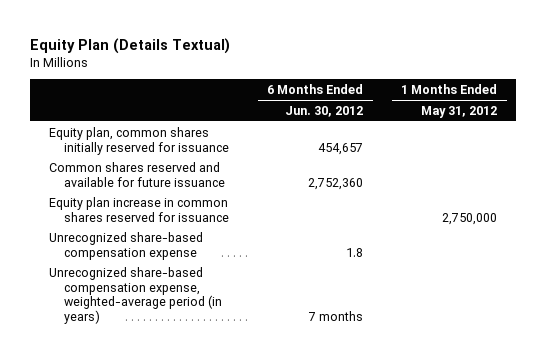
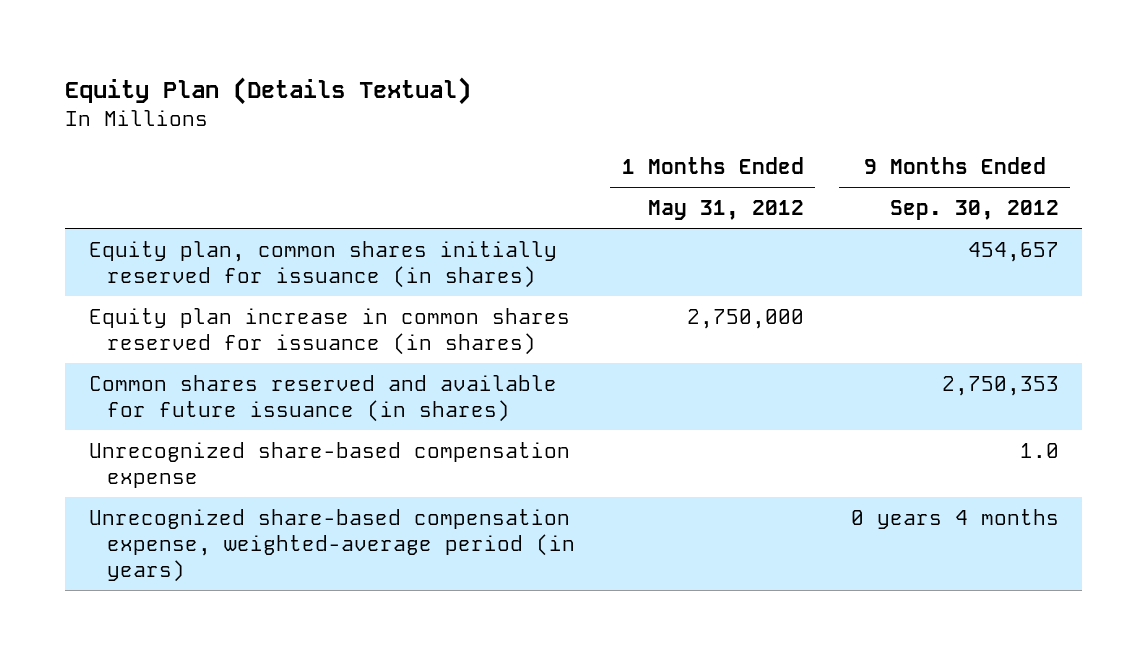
- | 6 Months Ended Jun. 30, 2012 | 1 Months Ended May 31, 2012
+ | 1 Months Ended May 31, 2012 | 9 Months Ended Sep. 30, 2012
- Equity plan, common shares initially reserved for issuance | 454,657 |
- Common shares reserved and available for future issuance | 2,752,360 |
- Equity plan increase in common shares reserved for issuance | | 2,750,000
+ Equity plan, common shares initially reserved for issuance (in shares) | | 454,657
+ Equity plan increase in common shares reserved for issuance (in shares) | 2,750,000 |
+ Common shares reserved and available for future issuance (in shares) | | 2,750,353

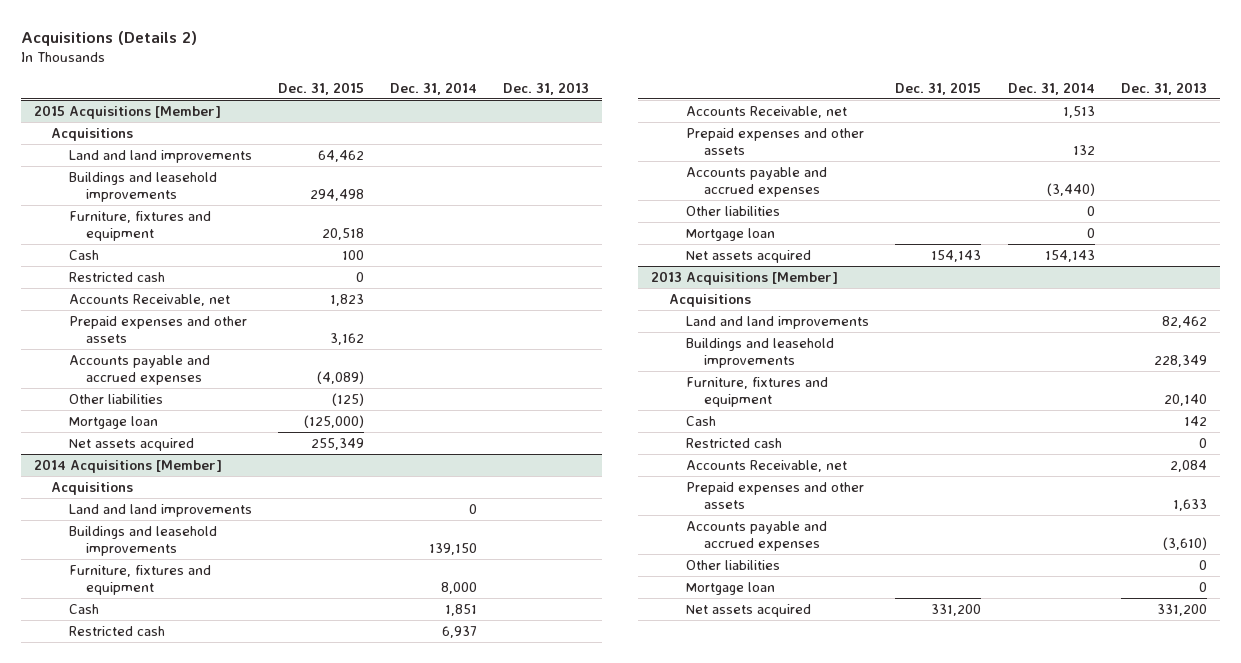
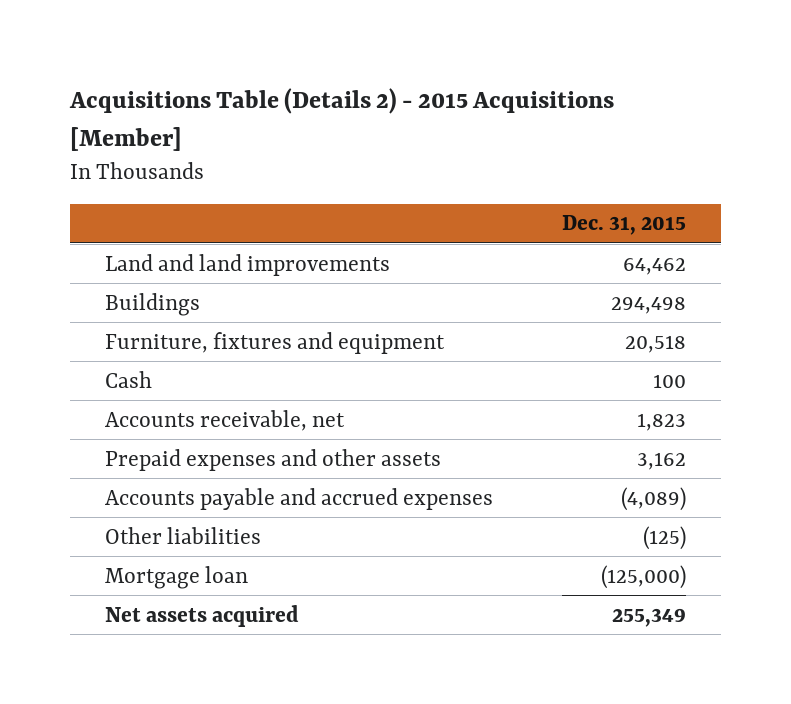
- Acquisitions (Details 2)
+ Acquisitions Table (Details 2) - 2015 Acquisitions [Member]
- | Dec. 31, 2015 | Dec. 31, 2014 | Dec. 31, 2013
+ | Dec. 31, 2015
- 2015 Acquisitions [Member]
- Acquisitions
- Buildings and leasehold improvements | 294,498 | |
+ Buildings | 294,498
- Restricted cash | 0 | |
- Accounts Receivable, net | 1,823 | |
+ Accounts receivable, net | 1,823
- 2014 Acquisitions [Member]
- Acquisitions
- Land and land improvements | | 0 |
- Buildings and leasehold improvements | | 139,150 |
- Furniture, fixtures and equipment | | 8,000 |
- Cash | | 1,851 |
- Restricted cash | | 6,937 |
- Accounts Receivable, net | | 1,513 |
- Prepaid expenses and other assets | | 132 |
- Accounts payable and accrued expenses | | (3,440) |
- Other liabilities | | 0 |
- Mortgage loan | | 0 |
- Net assets acquired | 154,143 | 154,143 |
- 2013 Acquisitions [Member]
- Acquisitions
- Land and land improvements | | | 82,462
- Buildings and leasehold improvements | | | 228,349
- Furniture, fixtures and equipment | | | 20,140
- Cash | | | 142
- Restricted cash | | | 0
- Accounts Receivable, net | | | 2,084
- Prepaid expenses and other assets | | | 1,633
- Accounts payable and accrued expenses | | | (3,610)
- Other liabilities | | | 0
- Mortgage loan | | | 0
- Net assets acquired | 331,200 | | 331,200

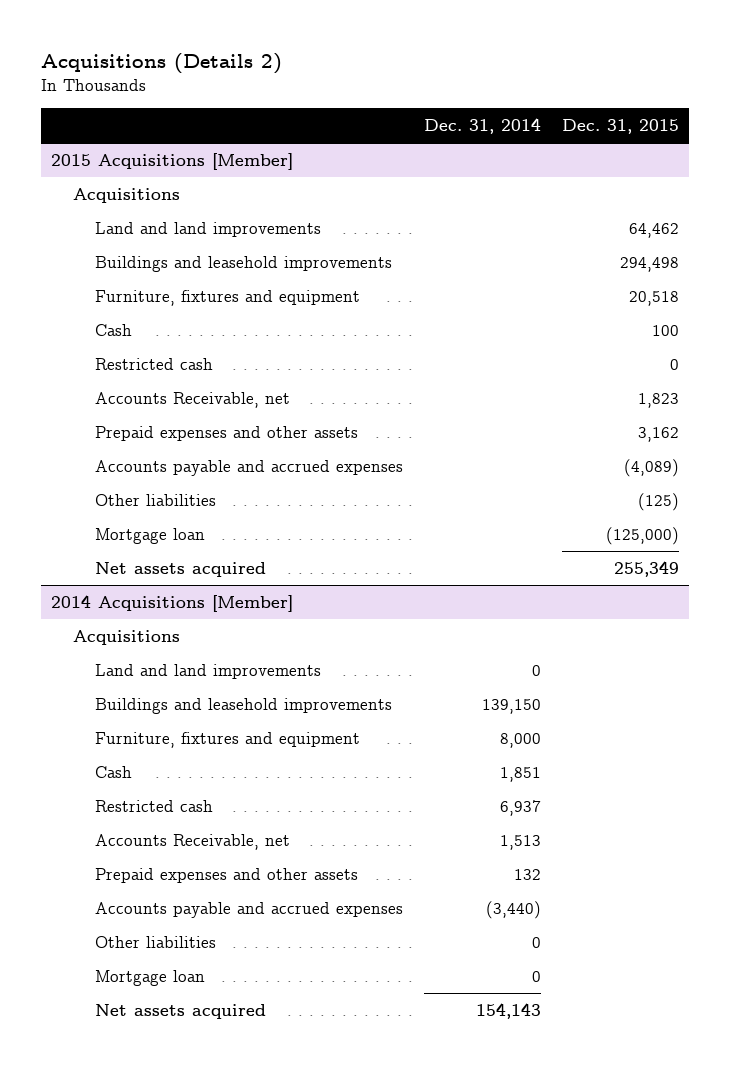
- Acquisitions Table (Details 2) - 2015 Acquisitions [Member]
+ Acquisitions (Details 2)
- | Dec. 31, 2015
+ | Dec. 31, 2014 | Dec. 31, 2015
+ 2015 Acquisitions [Member]
+ Acquisitions
- Buildings | 294,498
+ Buildings and leasehold improvements | | 294,498
- Accounts receivable, net | 1,823
+ Restricted cash | | 0
+ Accounts Receivable, net | | 1,823
+ 2014 Acquisitions [Member]
+ Acquisitions
+ Land and land improvements | 0 |
+ Buildings and leasehold improvements | 139,150 |
+ Furniture, fixtures and equipment | 8,000 |
+ Cash | 1,851 |
+ Restricted cash | 6,937 |
+ Accounts Receivable, net | 1,513 |
+ Prepaid expenses and other assets | 132 |
+ Accounts payable and accrued expenses | (3,440) |
+ Other liabilities | 0 |
+ Mortgage loan | 0 |
+ Net assets acquired | 154,143 |

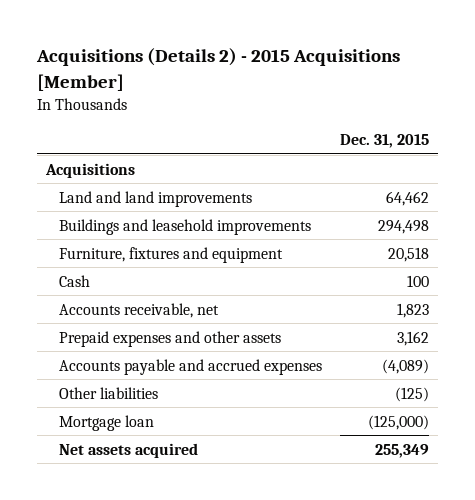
- Acquisitions (Details 2)
+ Acquisitions (Details 2) - 2015 Acquisitions [Member]
- | Dec. 31, 2014 | Dec. 31, 2015
+ | Dec. 31, 2015
- 2015 Acquisitions [Member]
- Restricted cash | | 0
- Accounts Receivable, net | | 1,823
+ Accounts receivable, net | 1,823
- 2014 Acquisitions [Member]
- Acquisitions
- Land and land improvements | 0 |
- Buildings and leasehold improvements | 139,150 |
- Furniture, fixtures and equipment | 8,000 |
- Cash | 1,851 |
- Restricted cash | 6,937 |
- Accounts Receivable, net | 1,513 |
- Prepaid expenses and other assets | 132 |
- Accounts payable and accrued expenses | (3,440) |
- Other liabilities | 0 |
- Mortgage loan | 0 |
- Net assets acquired | 154,143 |

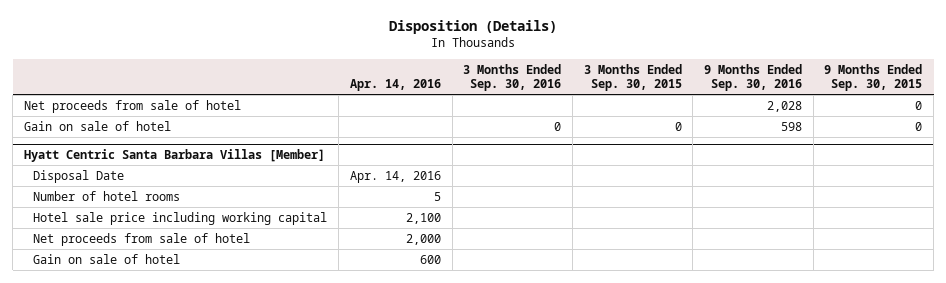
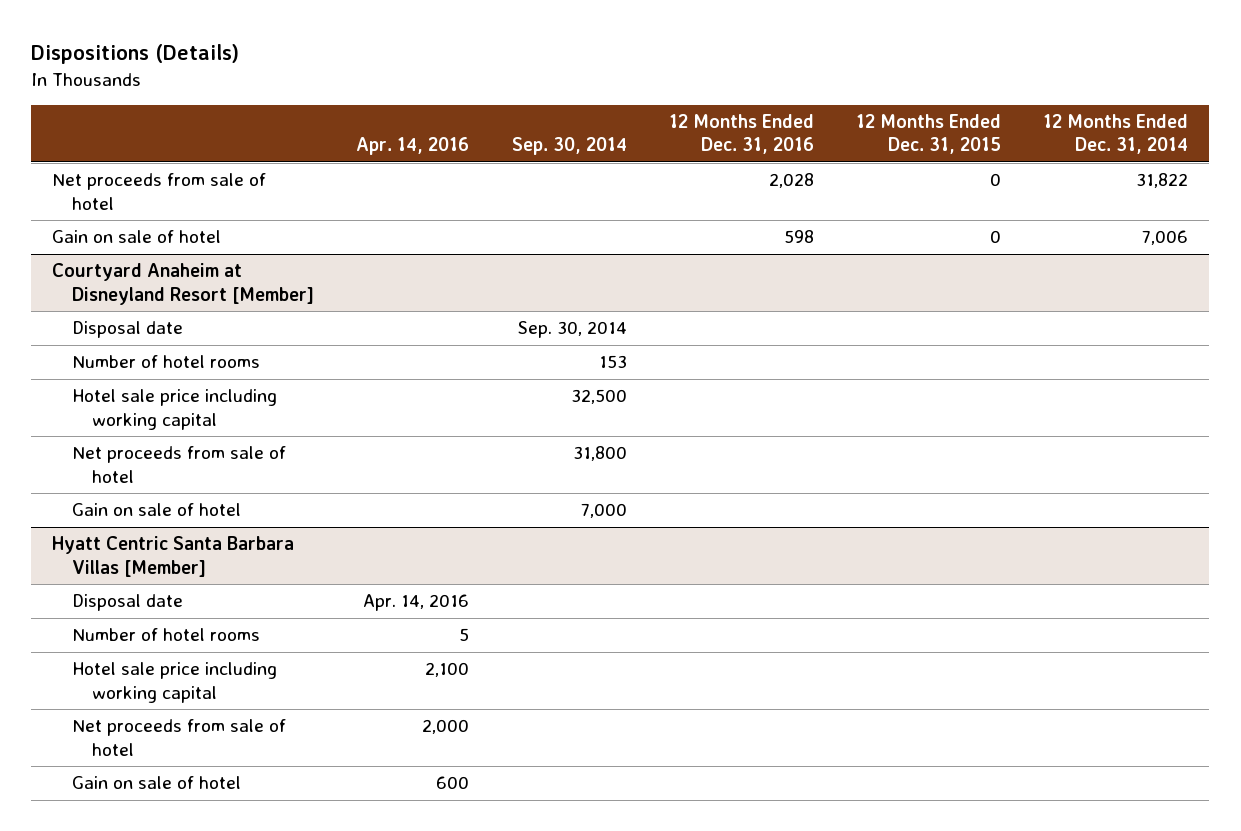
- Disposition (Details)
+ Dispositions (Details)
- | Apr. 14, 2016 | 3 Months Ended Sep. 30, 2016 | 3 Months Ended Sep. 30, 2015 | 9 Months Ended Sep. 30, 2016 | 9 Months Ended Sep. 30, 2015
+ | Apr. 14, 2016 | Sep. 30, 2014 | 12 Months Ended Dec. 31, 2016 | 12 Months Ended Dec. 31, 2015 | 12 Months Ended Dec. 31, 2014
+ Courtyard Anaheim at Disneyland Resort [Member]
+ Disposal date | | Sep. 30, 2014 | | |
+ Number of hotel rooms | | 153 | | |
+ Hotel sale price including working capital | | 32,500 | | |
+ Net proceeds from sale of hotel | | 31,800 | | |
+ Gain on sale of hotel | | 7,000 | | |
@ Hyatt Centric Santa Barbara Villas [Member]
- Disposal Date | Apr. 14, 2016 | | | |
+ Disposal date | Apr. 14, 2016 | | | |

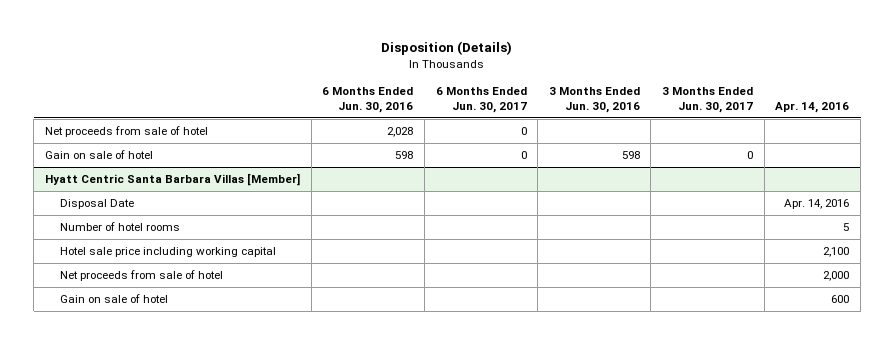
- Dispositions (Details)
+ Disposition (Details)
- | Apr. 14, 2016 | Sep. 30, 2014 | 12 Months Ended Dec. 31, 2016 | 12 Months Ended Dec. 31, 2015 | 12 Months Ended Dec. 31, 2014
+ | 6 Months Ended Jun. 30, 2016 | 6 Months Ended Jun. 30, 2017 | 3 Months Ended Jun. 30, 2016 | 3 Months Ended Jun. 30, 2017 | Apr. 14, 2016
- Courtyard Anaheim at Disneyland Resort [Member]
- Disposal date | | Sep. 30, 2014 | | |
- Number of hotel rooms | | 153 | | |
- Hotel sale price including working capital | | 32,500 | | |
- Net proceeds from sale of hotel | | 31,800 | | |
- Gain on sale of hotel | | 7,000 | | |
@ Hyatt Centric Santa Barbara Villas [Member]
- Disposal date | Apr. 14, 2016 | | | |
+ Disposal Date | | | | | Apr. 14, 2016

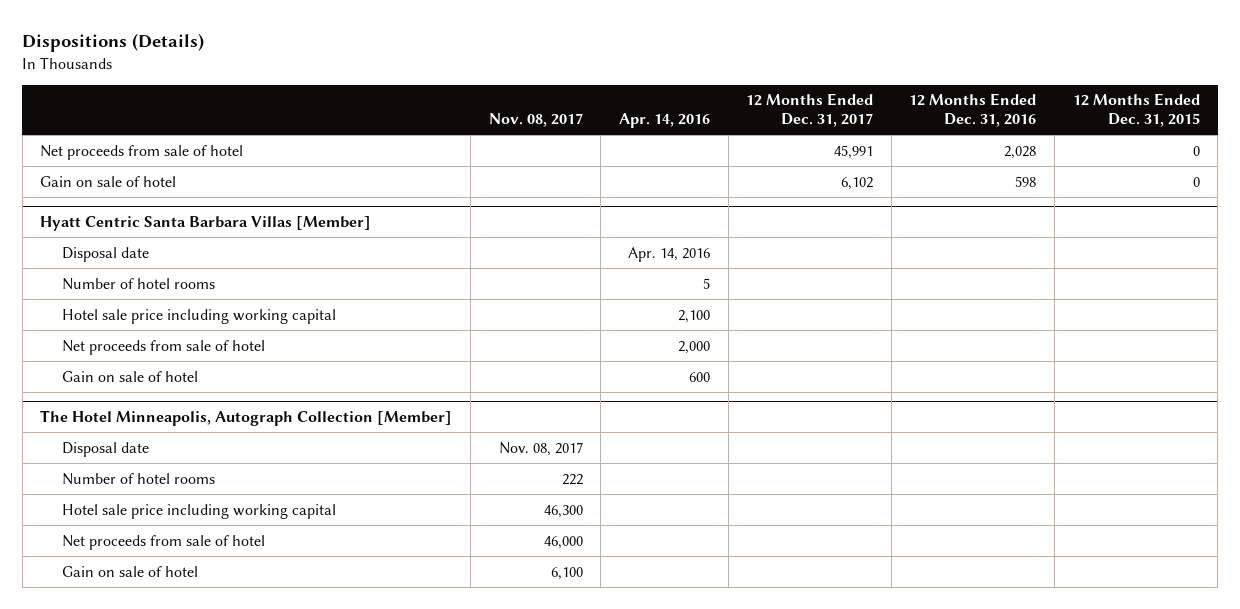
- Disposition (Details)
+ Dispositions (Details)
- | 6 Months Ended Jun. 30, 2016 | 6 Months Ended Jun. 30, 2017 | 3 Months Ended Jun. 30, 2016 | 3 Months Ended Jun. 30, 2017 | Apr. 14, 2016
+ | Nov. 08, 2017 | Apr. 14, 2016 | 12 Months Ended Dec. 31, 2017 | 12 Months Ended Dec. 31, 2016 | 12 Months Ended Dec. 31, 2015
@ Hyatt Centric Santa Barbara Villas [Member]
- Disposal Date | | | | | Apr. 14, 2016
+ Disposal date | | Apr. 14, 2016 | | |
+ The Hotel Minneapolis, Autograph Collection [Member]
+ Disposal date | Nov. 08, 2017 | | | |
+ Number of hotel rooms | 222 | | | |
+ Hotel sale price including working capital | 46,300 | | | |
+ Net proceeds from sale of hotel | 46,000 | | | |
+ Gain on sale of hotel | 6,100 | | | |

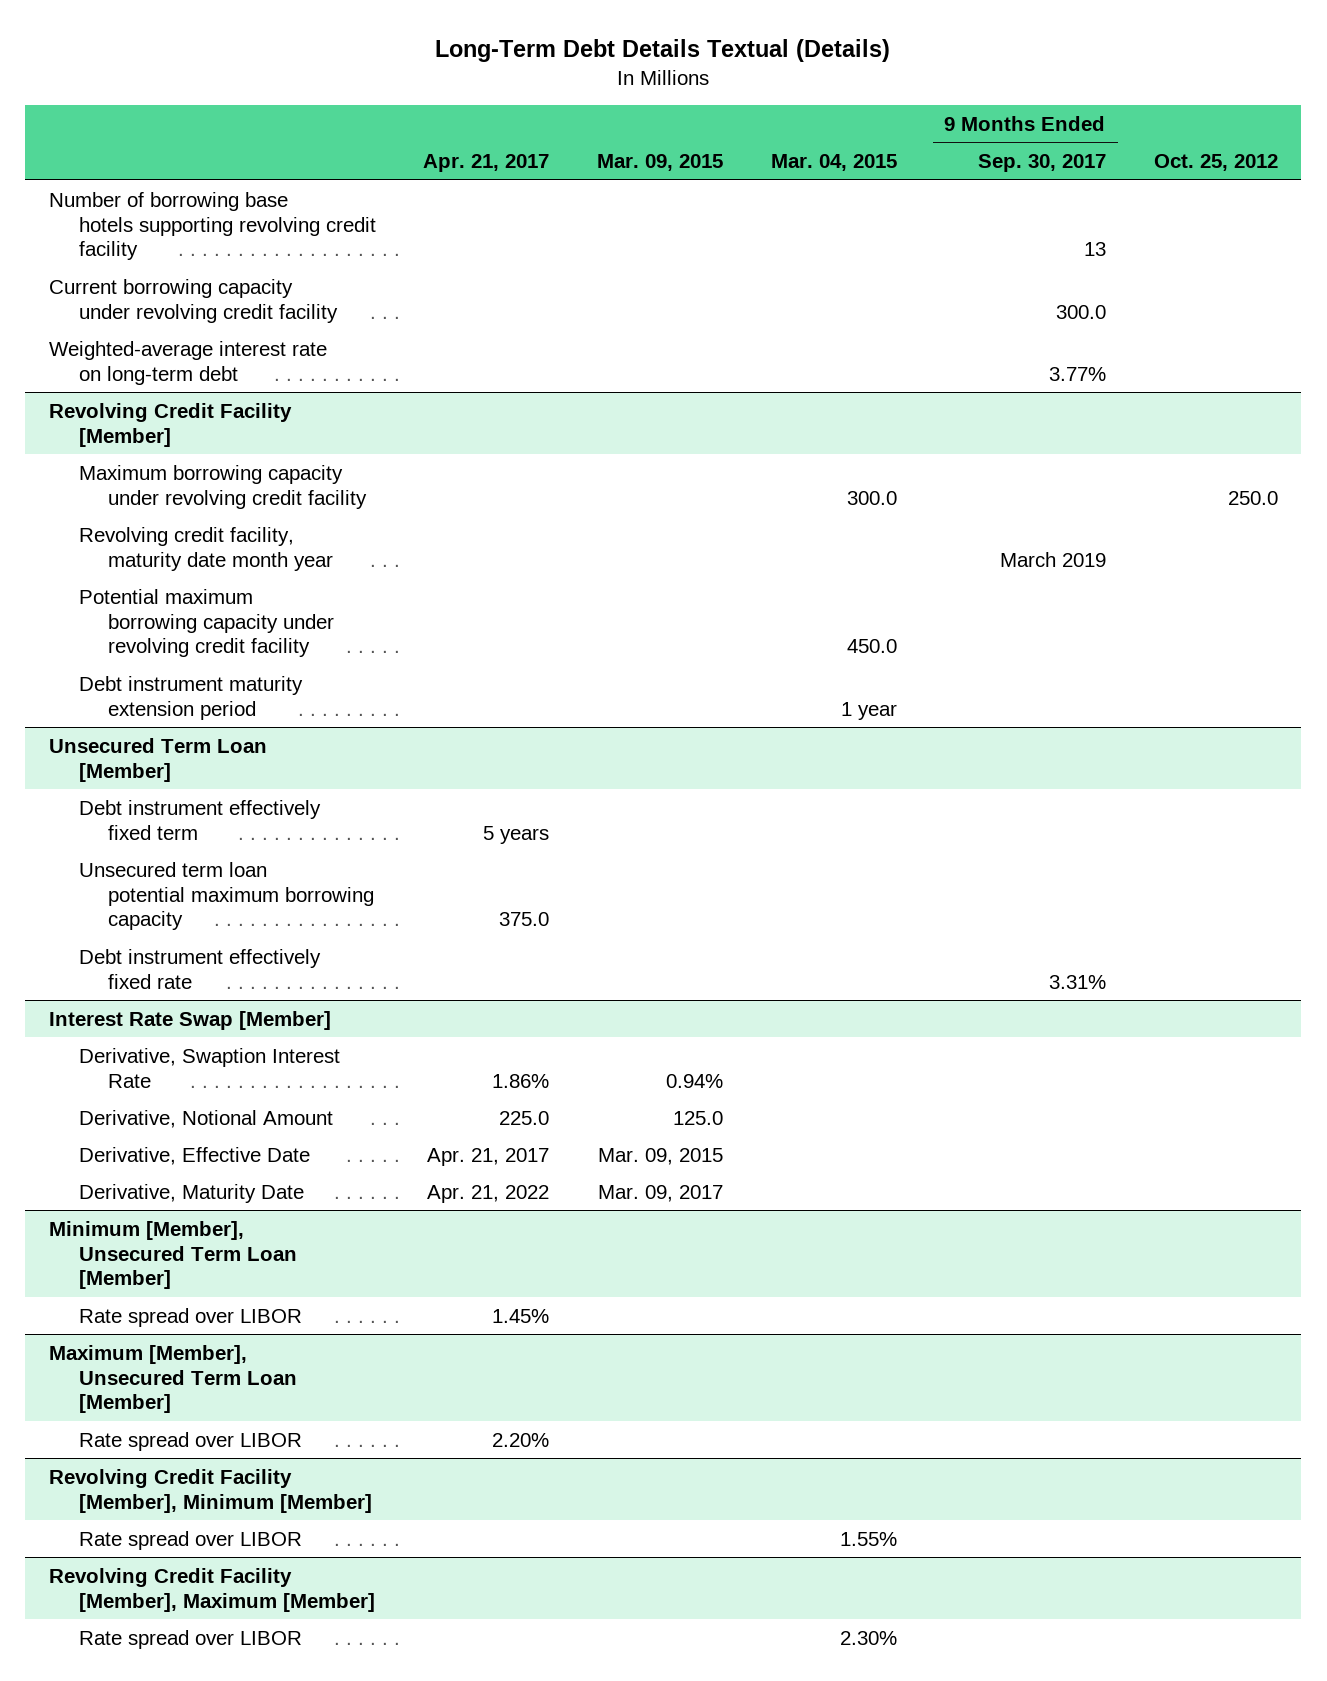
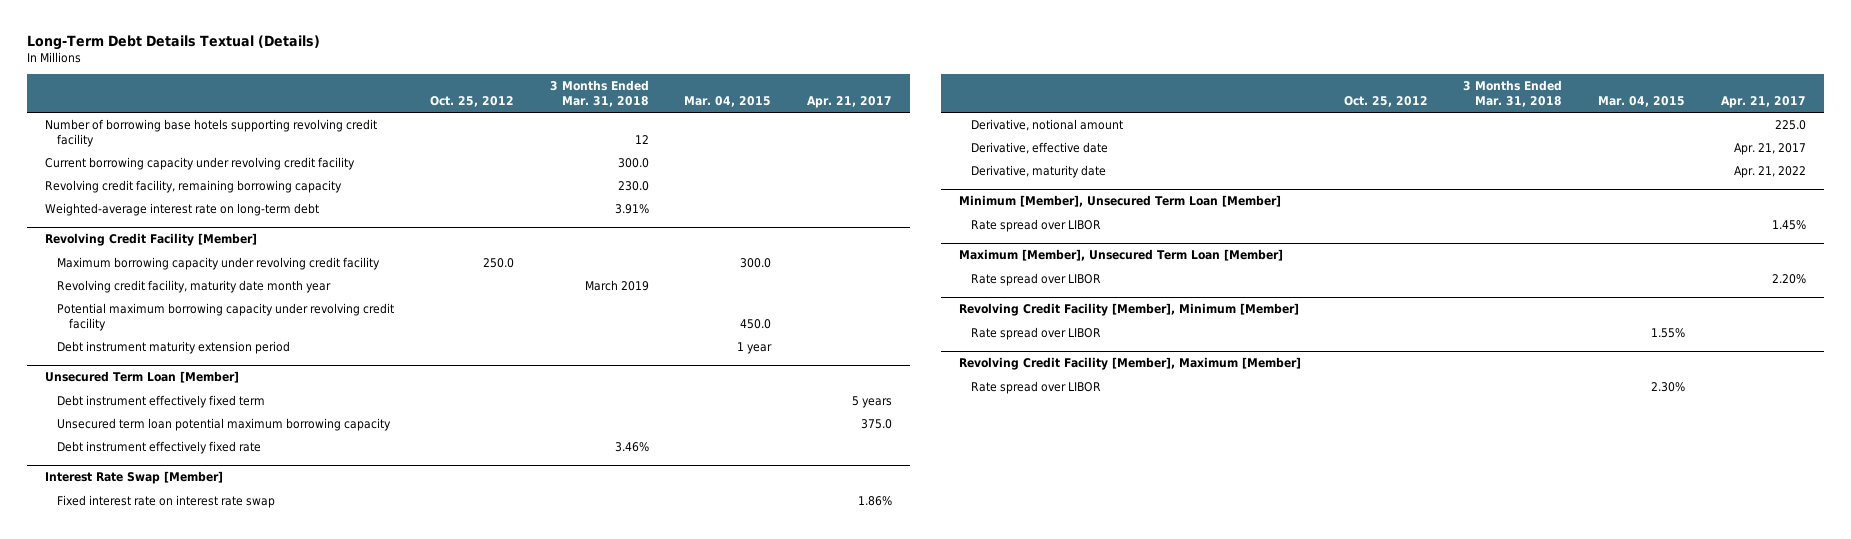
- | Apr. 21, 2017 | Mar. 09, 2015 | Mar. 04, 2015 | 9 Months Ended Sep. 30, 2017 | Oct. 25, 2012
+ | Oct. 25, 2012 | 3 Months Ended Mar. 31, 2018 | Mar. 04, 2015 | Apr. 21, 2017
+ Revolving credit facility, remaining borrowing capacity | | 230.0 | |
@ Interest Rate Swap [Member]
- Derivative, Swaption Interest Rate | 1.86% | 0.94% | | |
- Derivative, Notional Amount | 225.0 | 125.0 | | |
- Derivative, Effective Date | Apr. 21, 2017 | Mar. 09, 2015 | | |
- Derivative, Maturity Date | Apr. 21, 2022 | Mar. 09, 2017 | | |
+ Fixed interest rate on interest rate swap | | | | 1.86%
+ Derivative, notional amount | | | | 225.0
+ Derivative, effective date | | | | Apr. 21, 2017
+ Derivative, maturity date | | | | Apr. 21, 2022

